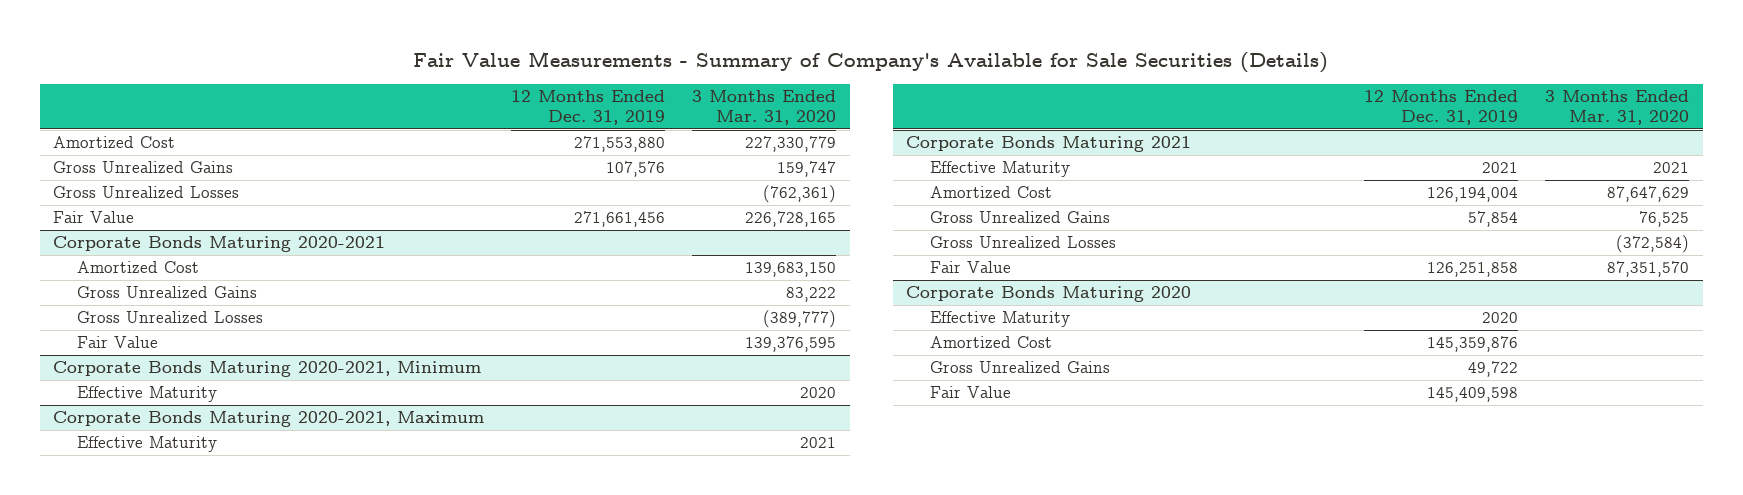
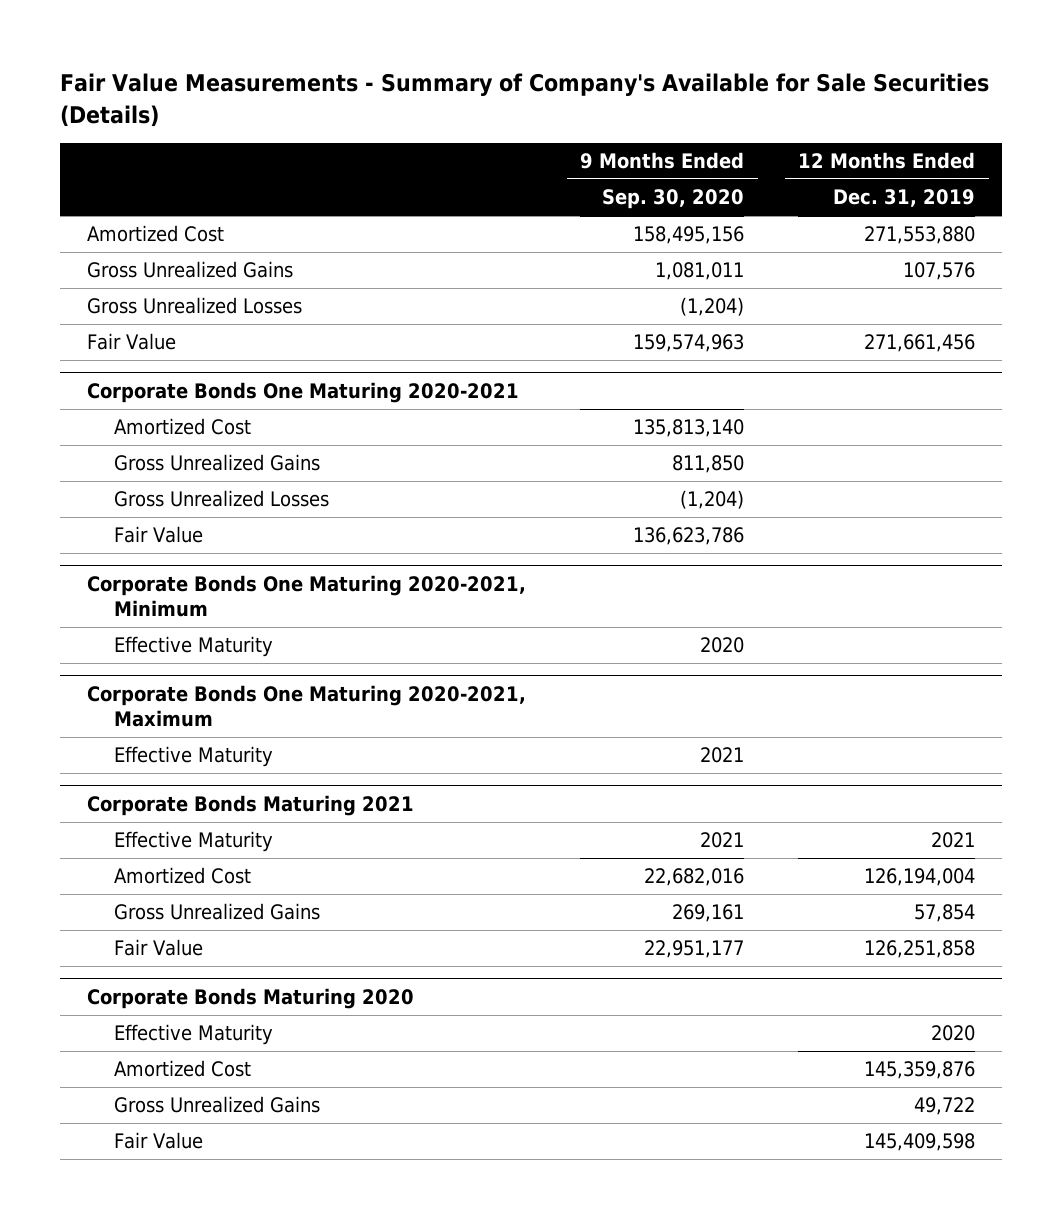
- | 12 Months Ended Dec. 31, 2019 | 3 Months Ended Mar. 31, 2020
+ | 9 Months Ended Sep. 30, 2020 | 12 Months Ended Dec. 31, 2019
- Corporate Bonds Maturing 2020-2021
+ Corporate Bonds One Maturing 2020-2021
- Corporate Bonds Maturing 2020-2021, Minimum
+ Corporate Bonds One Maturing 2020-2021, Minimum
- Corporate Bonds Maturing 2020-2021, Maximum
+ Corporate Bonds One Maturing 2020-2021, Maximum
@ Corporate Bonds Maturing 2021
- Gross Unrealized Losses | | (372,584)

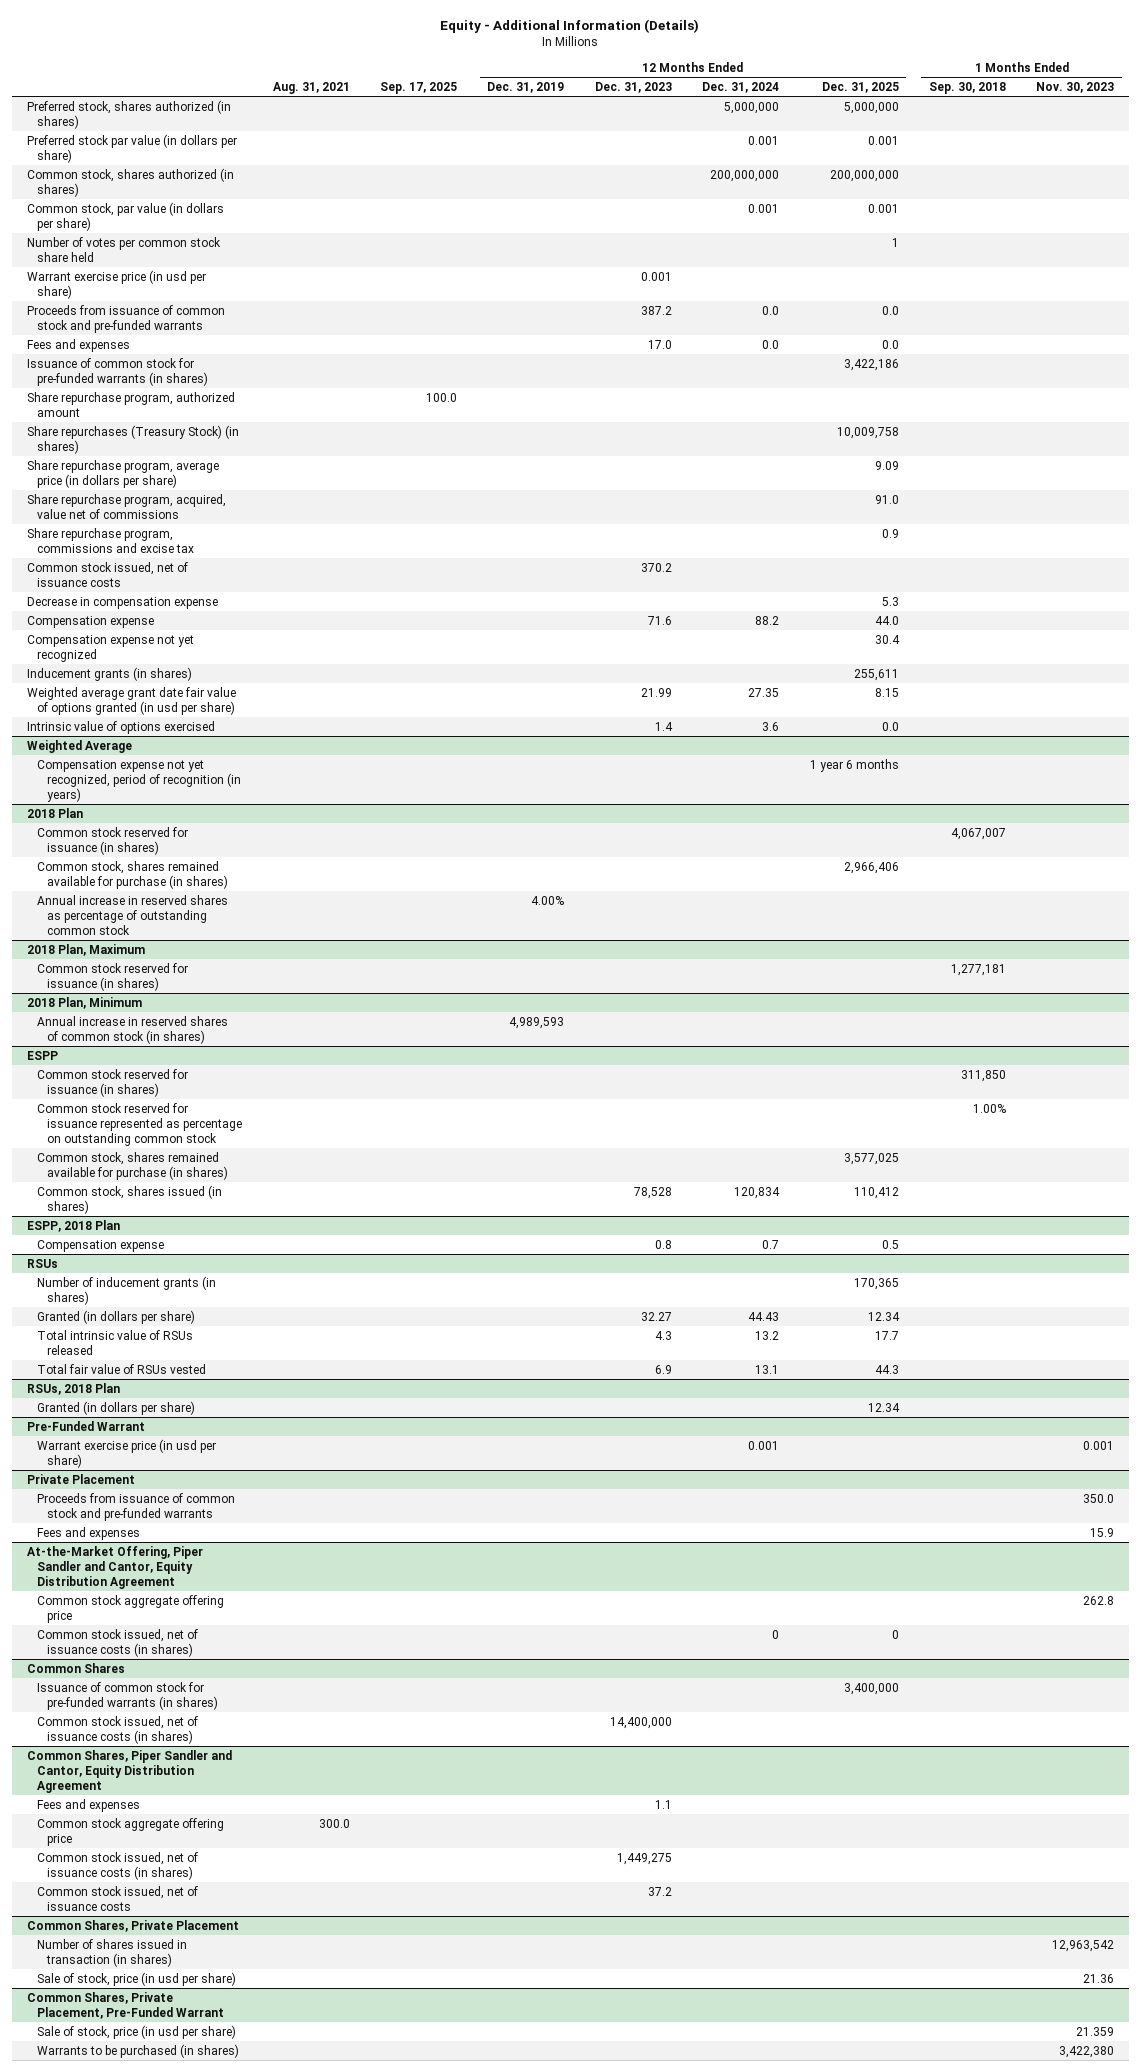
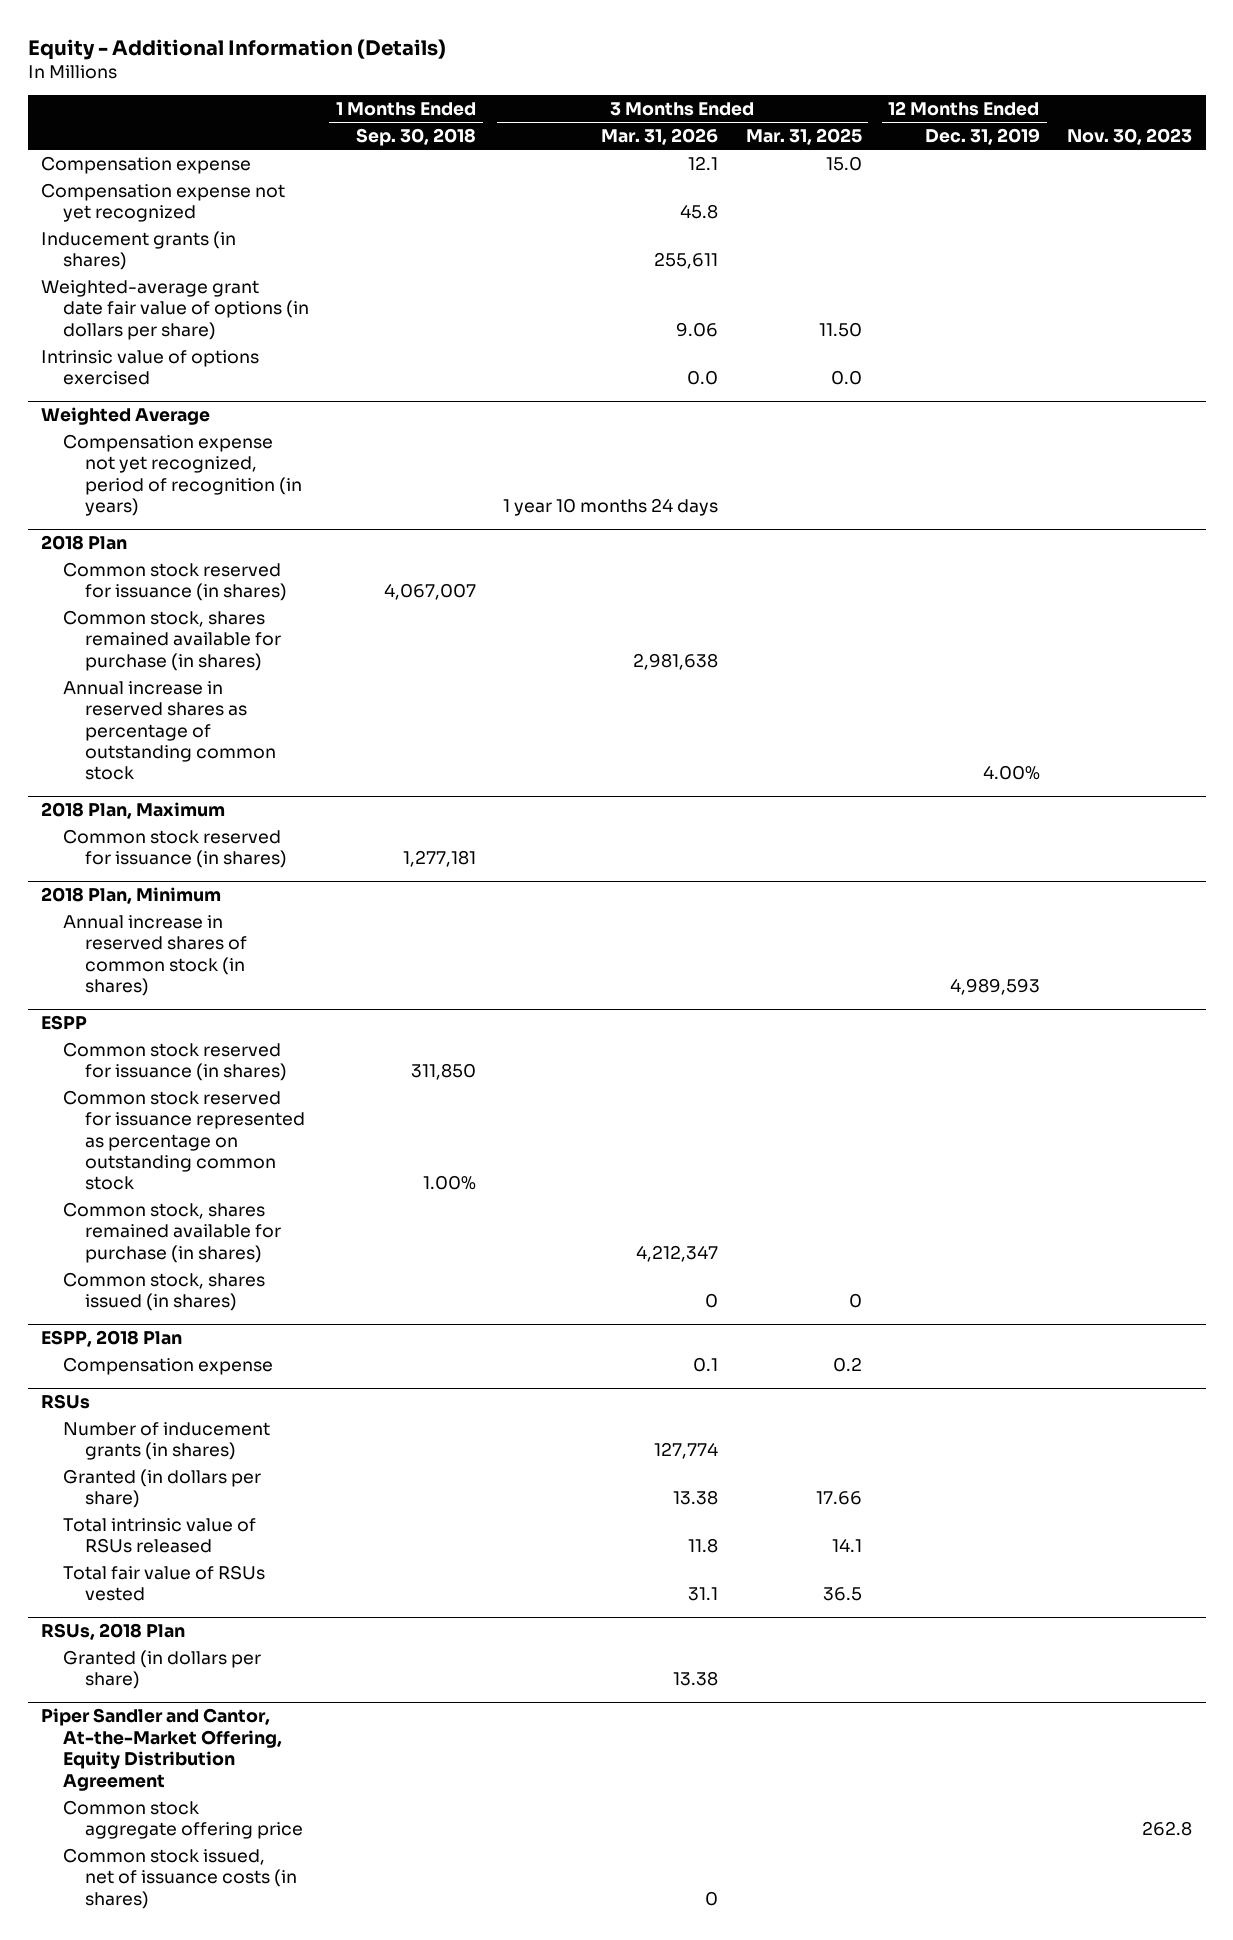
- | Aug. 31, 2021 | Sep. 17, 2025 | 12 Months Ended Dec. 31, 2019 | 12 Months Ended Dec. 31, 2023 | 12 Months Ended Dec. 31, 2024 | 12 Months Ended Dec. 31, 2025 | 1 Months Ended Sep. 30, 2018 | 1 Months Ended Nov. 30, 2023
+ | 1 Months Ended Sep. 30, 2018 | 3 Months Ended Mar. 31, 2026 | 3 Months Ended Mar. 31, 2025 | 12 Months Ended Dec. 31, 2019 | Nov. 30, 2023
- Preferred stock, shares authorized (in shares) | | | | | 5,000,000 | 5,000,000 | |
- Preferred stock par value (in dollars per share) | | | | | 0.001 | 0.001 | |
- Common stock, shares authorized (in shares) | | | | | 200,000,000 | 200,000,000 | |
- Common stock, par value (in dollars per share) | | | | | 0.001 | 0.001 | |
- Number of votes per common stock share held | | | | | | 1 | |
- Warrant exercise price (in usd per share) | | | | 0.001 | | | |
- Proceeds from issuance of common stock and pre-funded warrants | | | | 387.2 | 0.0 | 0.0 | |
- Fees and expenses | | | | 17.0 | 0.0 | 0.0 | |
- Issuance of common stock for pre-funded warrants (in shares) | | | | | | 3,422,186 | |
- Share repurchase program, authorized amount | | 100.0 | | | | | |
- Share repurchases (Treasury Stock) (in shares) | | | | | | 10,009,758 | |
- Share repurchase program, average price (in dollars per share) | | | | | | 9.09 | |
- Share repurchase program, acquired, value net of commissions | | | | | | 91.0 | |
- Share repurchase program, commissions and excise tax | | | | | | 0.9 | |
- Common stock issued, net of issuance costs | | | | 370.2 | | | |
- Decrease in compensation expense | | | | | | 5.3 | |
- Weighted average grant date fair value of options granted (in usd per share) | | | | 21.99 | 27.35 | 8.15 | |
+ Weighted-average grant date fair value of options (in dollars per share) | | 9.06 | 11.50 | |
- Pre-Funded Warrant
- Warrant exercise price (in usd per share) | | | | | 0.001 | | | 0.001
- Private Placement
- Proceeds from issuance of common stock and pre-funded warrants | | | | | | | | 350.0
- Fees and expenses | | | | | | | | 15.9
- At-the-Market Offering, Piper Sandler and Cantor, Equity Distribution Agreement
+ Piper Sandler and Cantor, At-the-Market Offering, Equity Distribution Agreement
- Common Shares
- Issuance of common stock for pre-funded warrants (in shares) | | | | | | 3,400,000 | |
- Common stock issued, net of issuance costs (in shares) | | | | 14,400,000 | | | |
- Common Shares, Piper Sandler and Cantor, Equity Distribution Agreement
- Fees and expenses | | | | 1.1 | | | |
- Common stock aggregate offering price | 300.0 | | | | | | |
- Common stock issued, net of issuance costs (in shares) | | | | 1,449,275 | | | |
- Common stock issued, net of issuance costs | | | | 37.2 | | | |
- Common Shares, Private Placement
- Number of shares issued in transaction (in shares) | | | | | | | | 12,963,542
- Sale of stock, price (in usd per share) | | | | | | | | 21.36
- Common Shares, Private Placement, Pre-Funded Warrant
- Sale of stock, price (in usd per share) | | | | | | | | 21.359
- Warrants to be purchased (in shares) | | | | | | | | 3,422,380

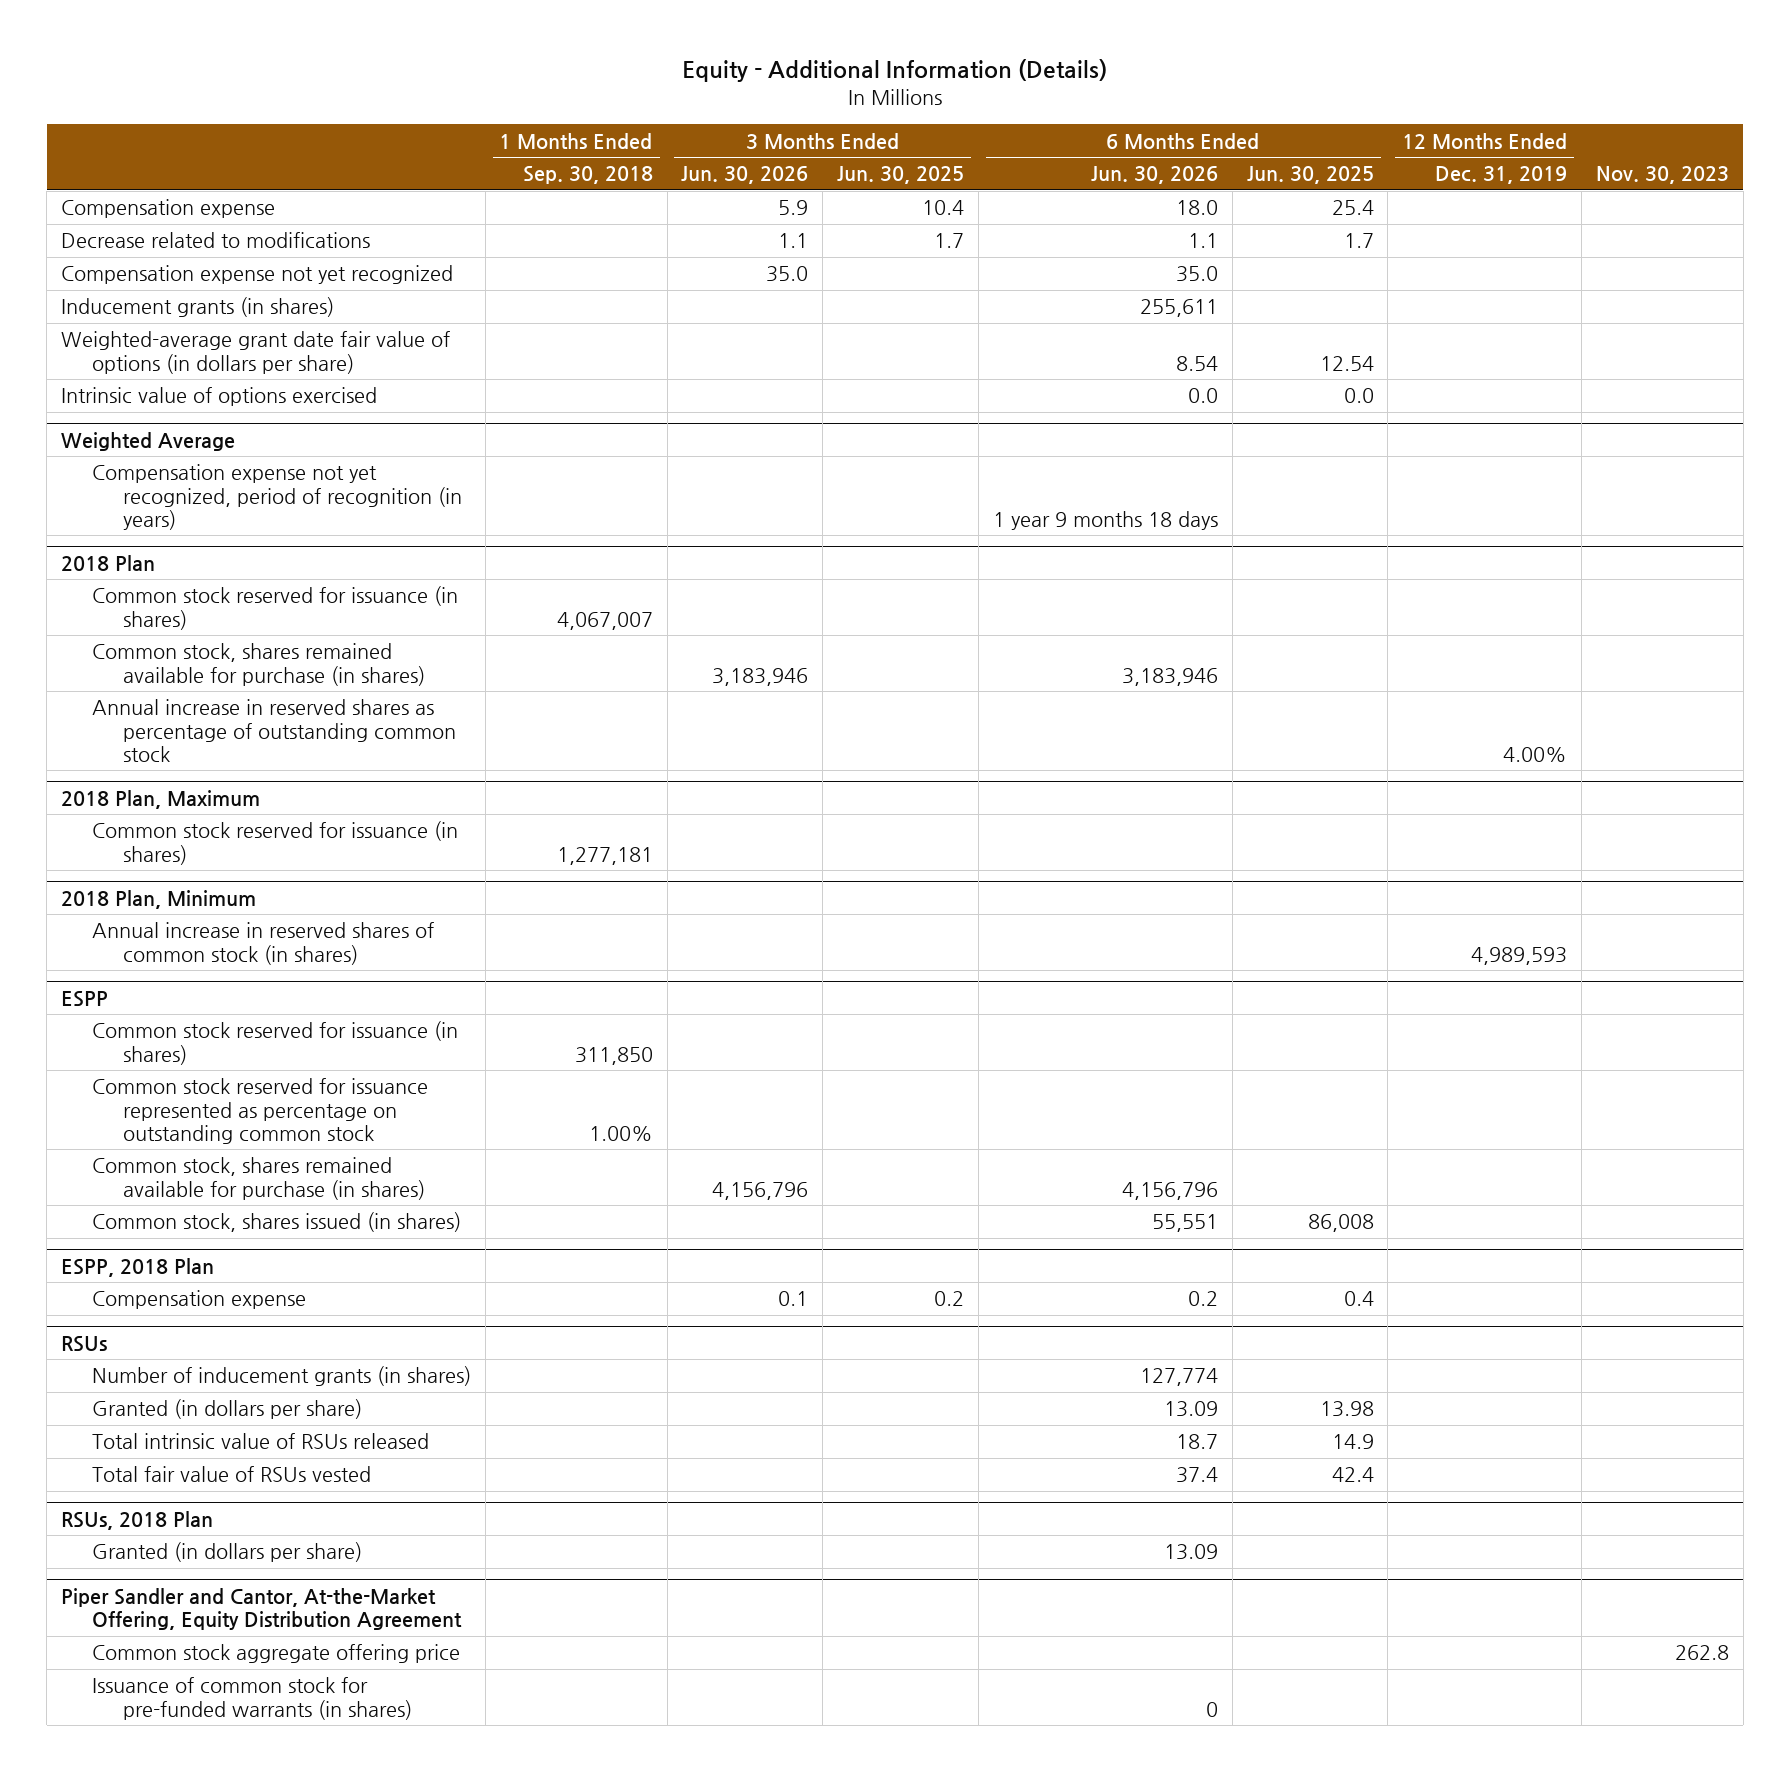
- | 1 Months Ended Sep. 30, 2018 | 3 Months Ended Mar. 31, 2026 | 3 Months Ended Mar. 31, 2025 | 12 Months Ended Dec. 31, 2019 | Nov. 30, 2023
+ | 1 Months Ended Sep. 30, 2018 | 3 Months Ended Jun. 30, 2026 | 3 Months Ended Jun. 30, 2025 | 6 Months Ended Jun. 30, 2026 | 6 Months Ended Jun. 30, 2025 | 12 Months Ended Dec. 31, 2019 | Nov. 30, 2023
+ Decrease related to modifications | | 1.1 | 1.7 | 1.1 | 1.7 | |
@ Piper Sandler and Cantor, At-the-Market Offering, Equity Distribution Agreement
- Common stock issued, net of issuance costs (in shares) | | 0 | | |
+ Issuance of common stock for pre-funded warrants (in shares) | | | | 0 | | |

